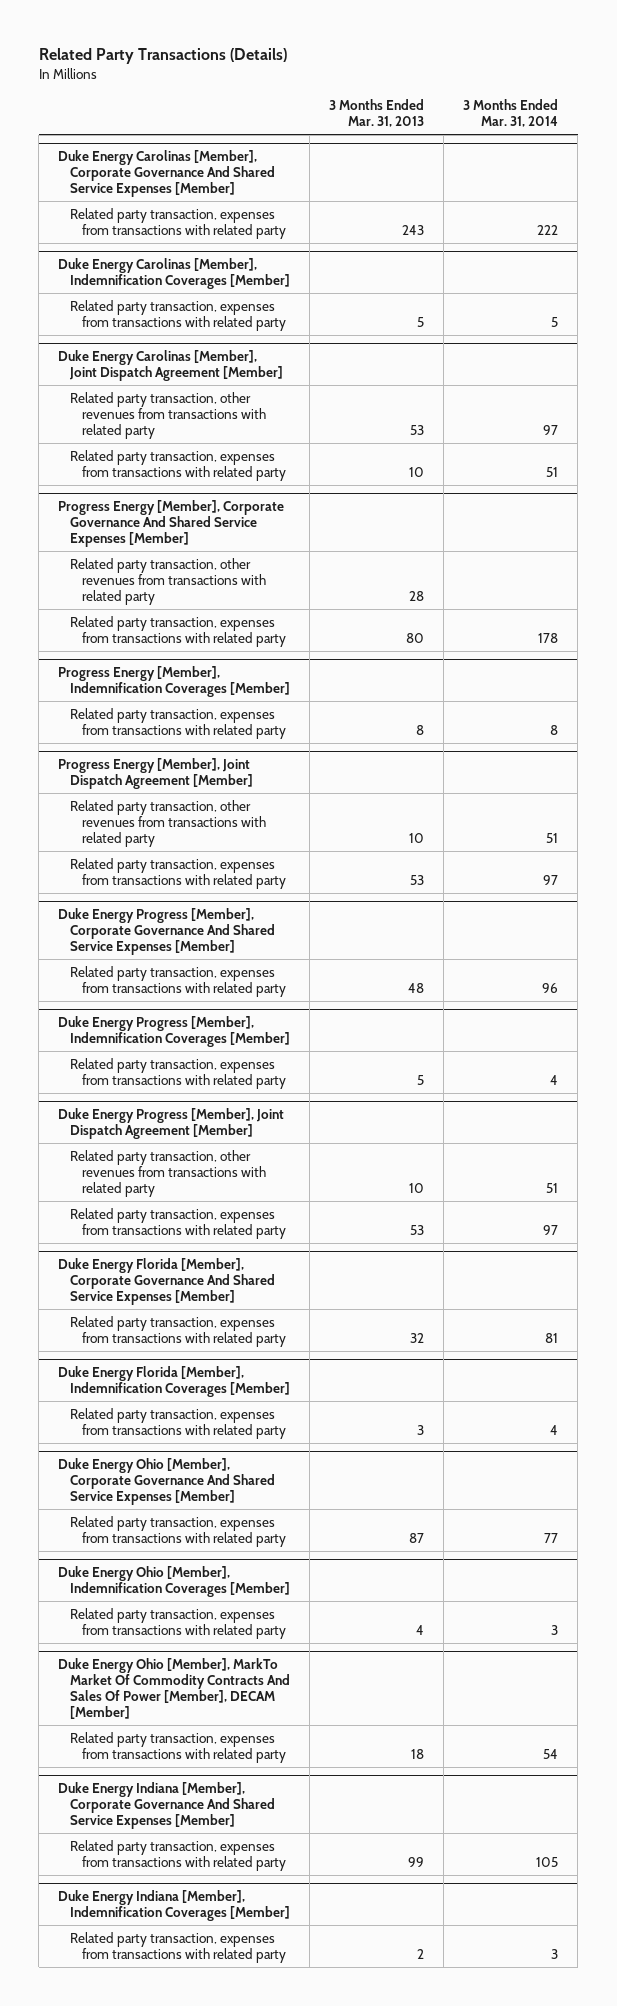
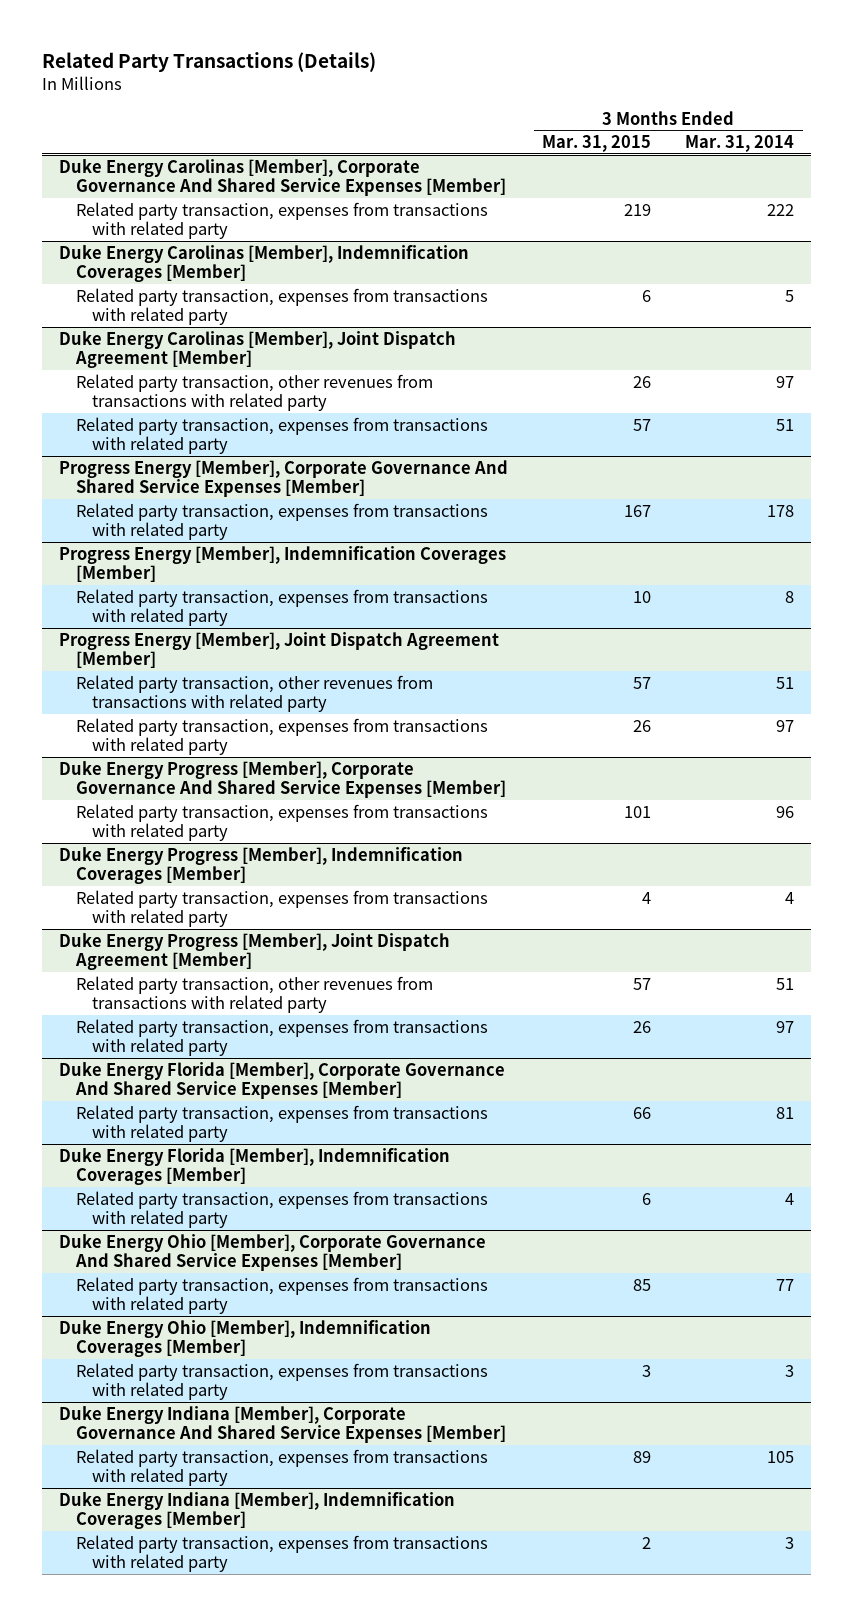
- | 3 Months Ended Mar. 31, 2013 | 3 Months Ended Mar. 31, 2014
+ | 3 Months Ended Mar. 31, 2015 | 3 Months Ended Mar. 31, 2014
@ Progress Energy [Member], Corporate Governance And Shared Service Expenses [Member]
- Related party transaction, other revenues from transactions with related party | 28 |
- Duke Energy Ohio [Member], MarkTo Market Of Commodity Contracts And Sales Of Power [Member], DECAM [Member]
- Related party transaction, expenses from transactions with related party | 18 | 54

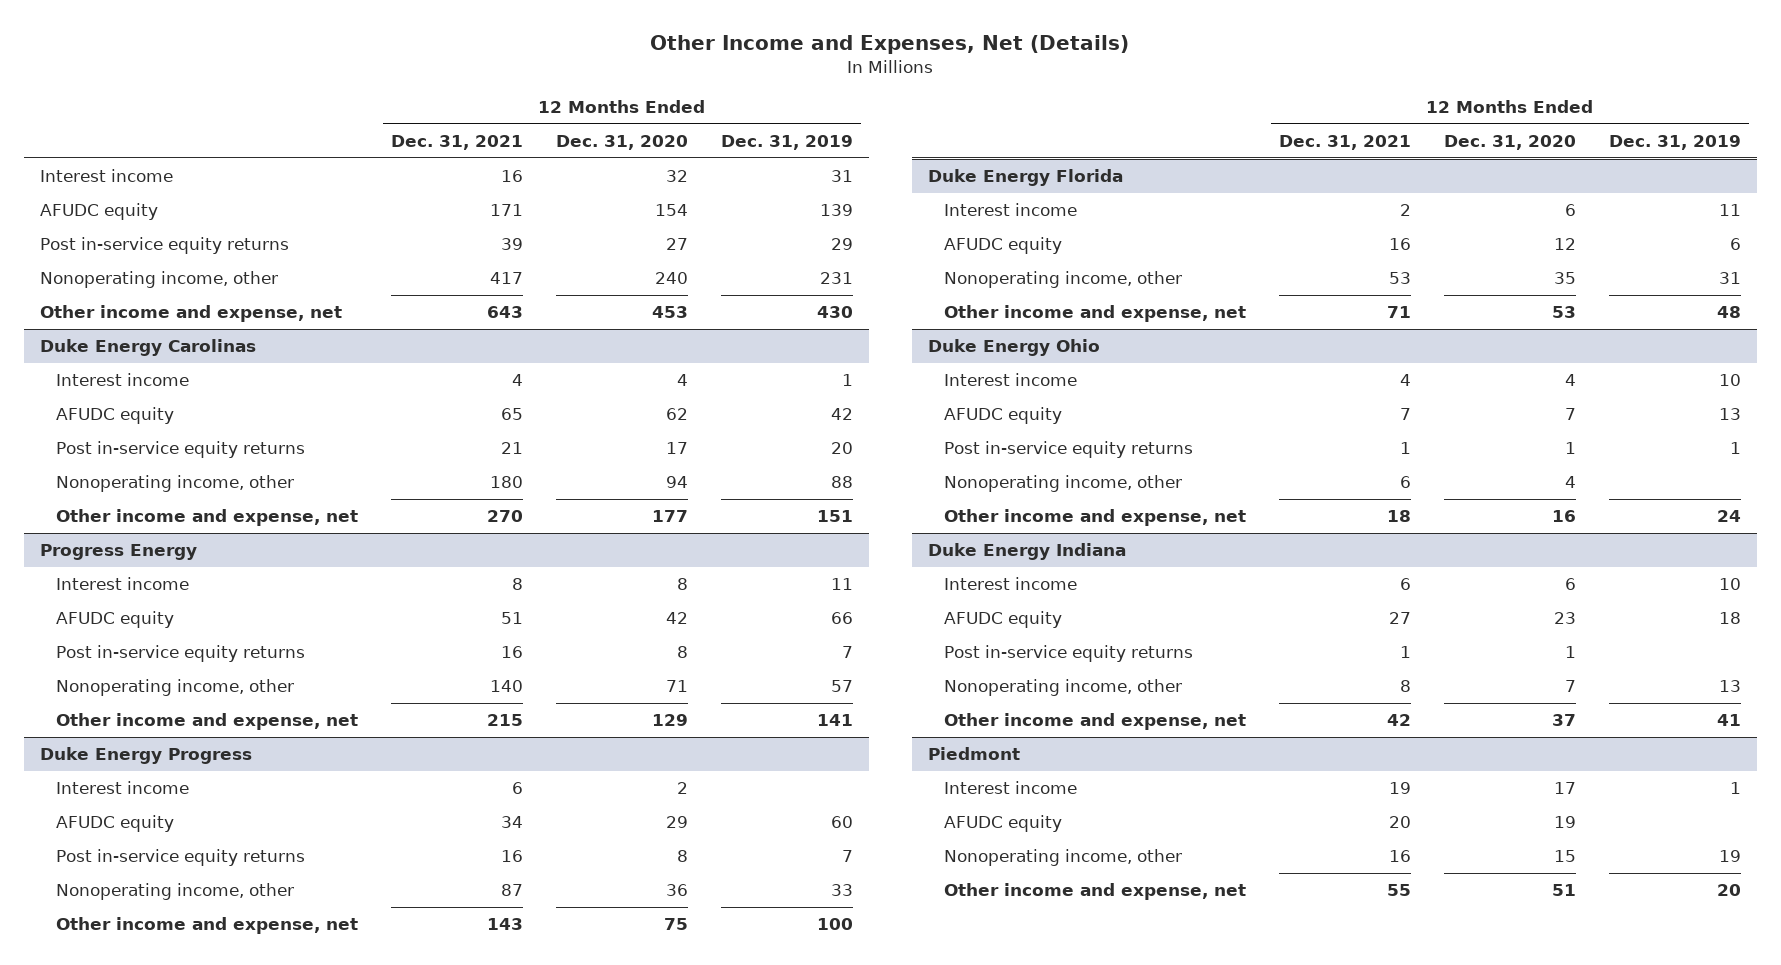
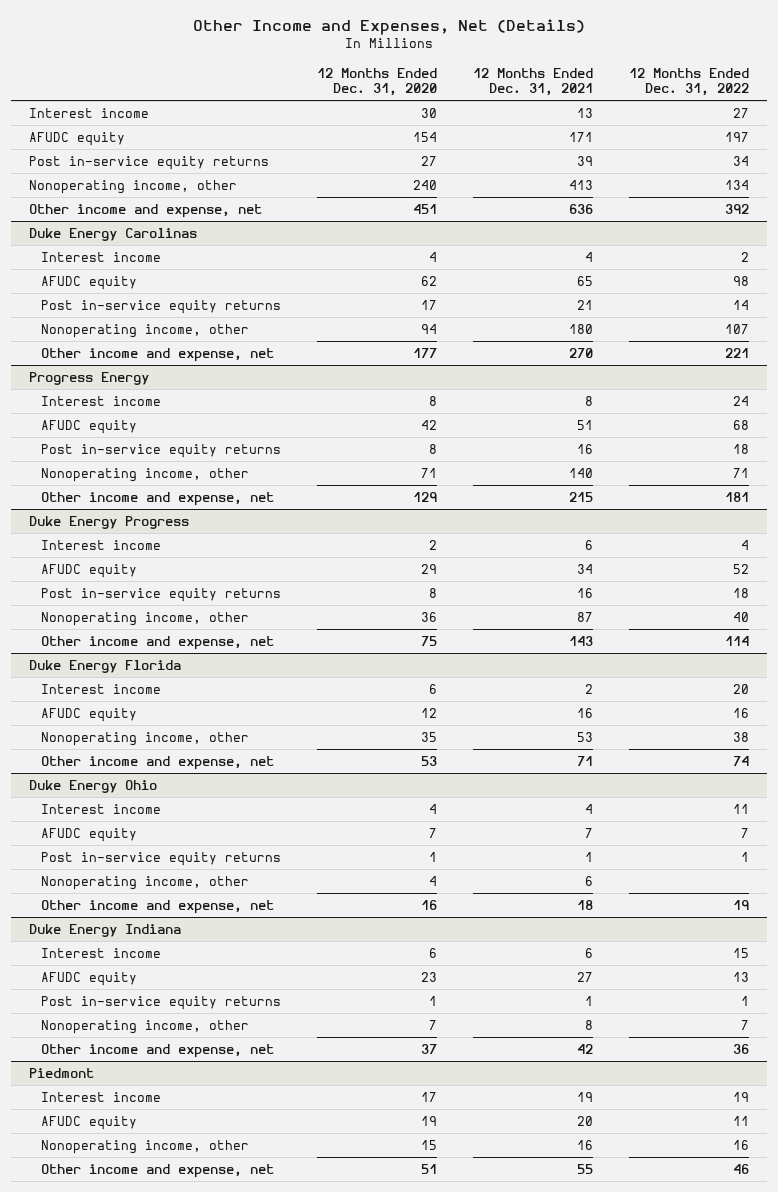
- | 12 Months Ended Dec. 31, 2021 | 12 Months Ended Dec. 31, 2020 | 12 Months Ended Dec. 31, 2019
+ | 12 Months Ended Dec. 31, 2020 | 12 Months Ended Dec. 31, 2021 | 12 Months Ended Dec. 31, 2022
- Interest income | 16 | 32 | 31
+ Interest income | 30 | 13 | 27
- Nonoperating income, other | 417 | 240 | 231
- Other income and expense, net | 643 | 453 | 430
+ Nonoperating income, other | 240 | 413 | 134
+ Other income and expense, net | 451 | 636 | 392

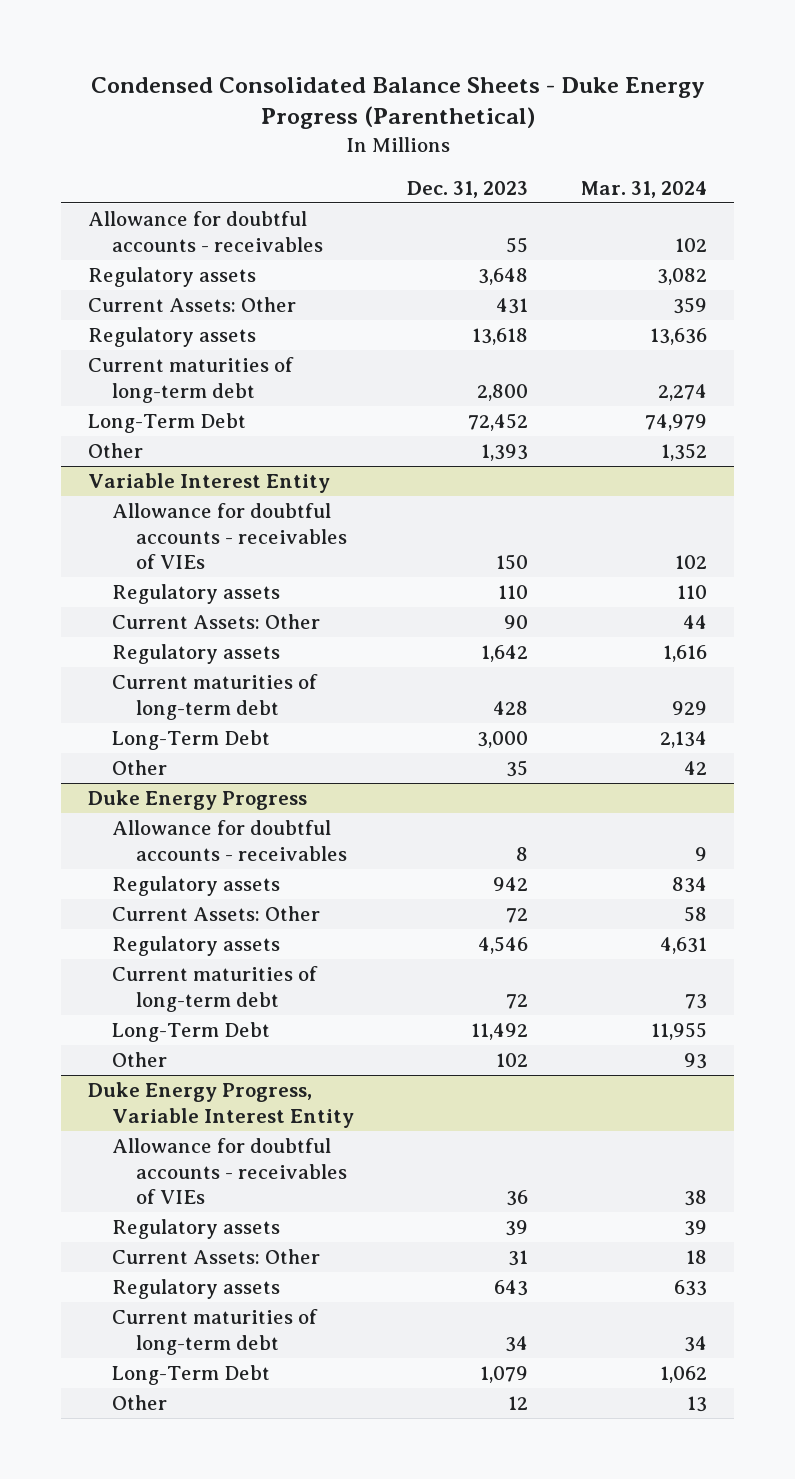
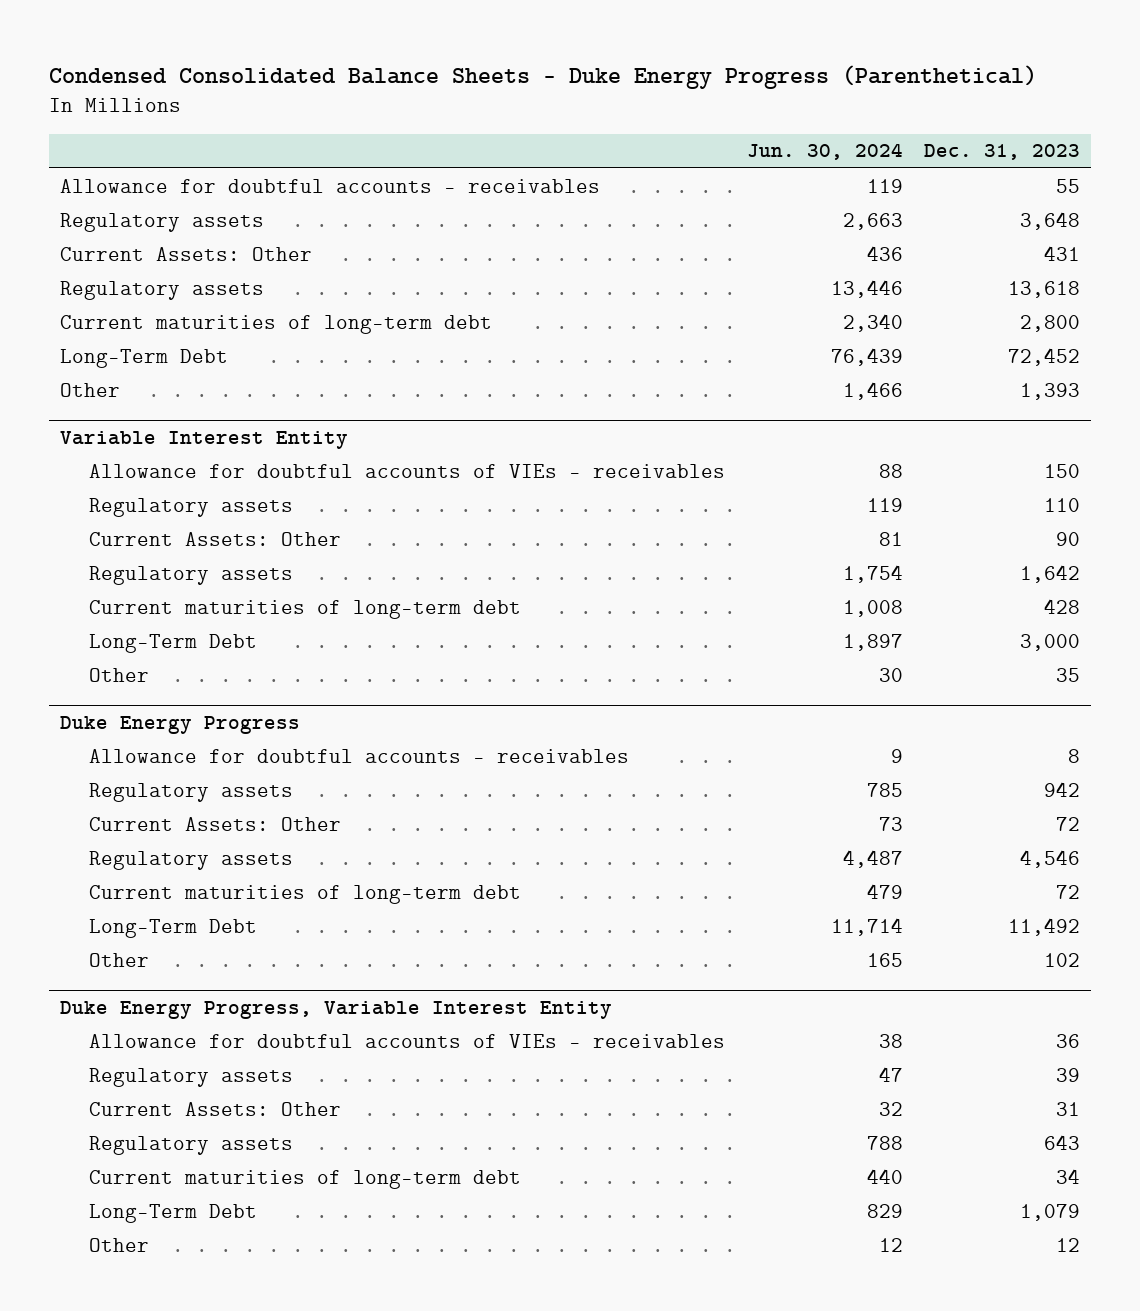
- | Dec. 31, 2023 | Mar. 31, 2024
+ | Jun. 30, 2024 | Dec. 31, 2023
@ Variable Interest Entity
- Allowance for doubtful accounts - receivables of VIEs | 150 | 102
+ Allowance for doubtful accounts of VIEs - receivables | 88 | 150
@ Duke Energy Progress, Variable Interest Entity
- Allowance for doubtful accounts - receivables of VIEs | 36 | 38
+ Allowance for doubtful accounts of VIEs - receivables | 38 | 36

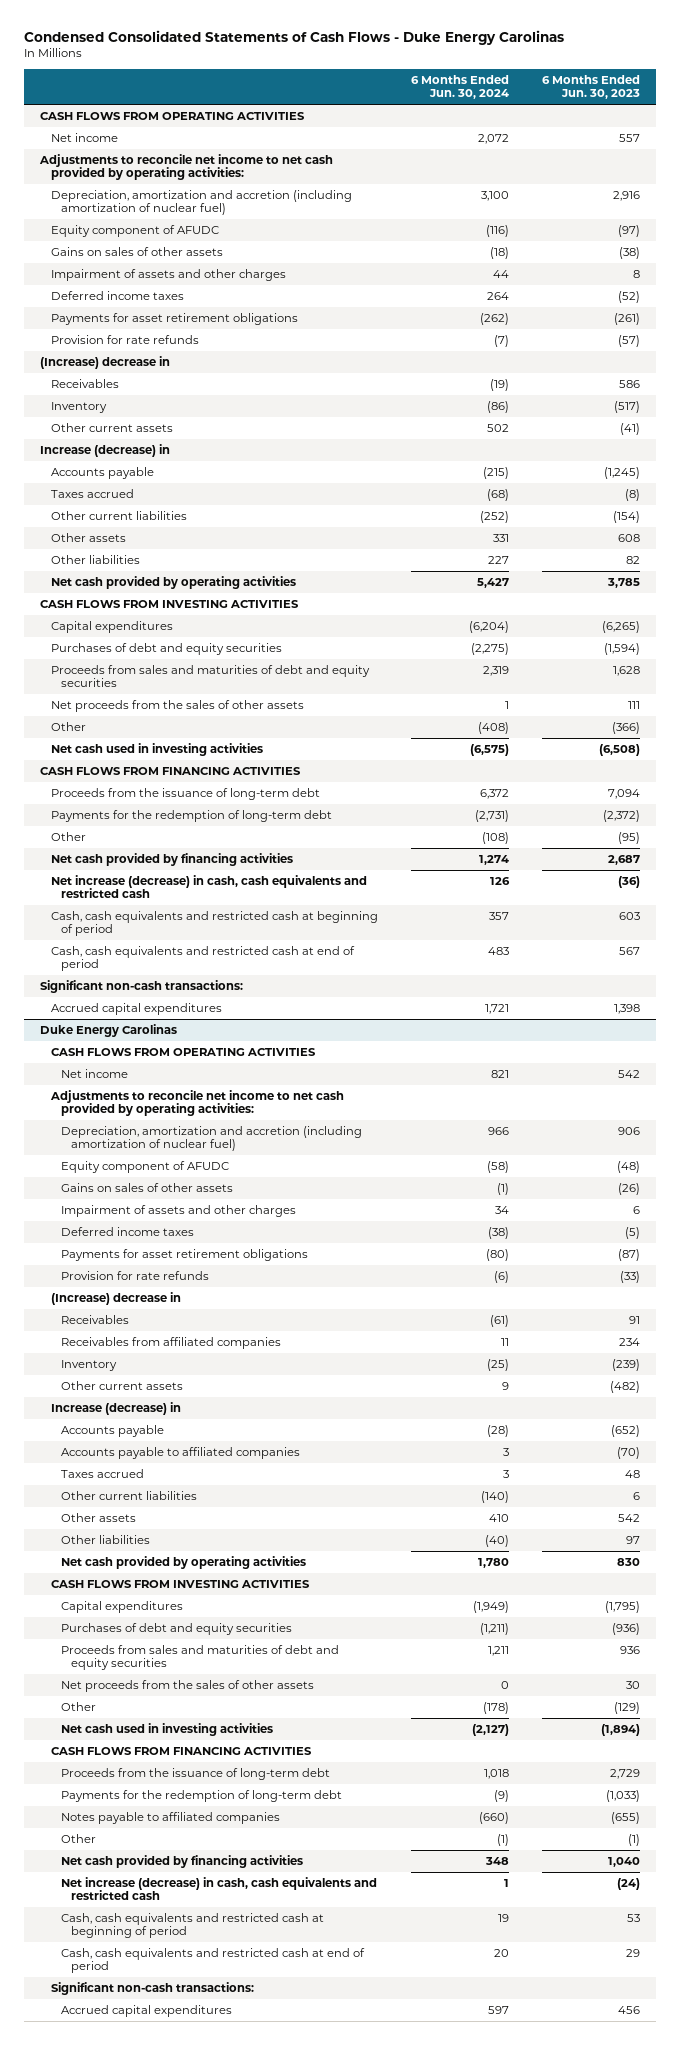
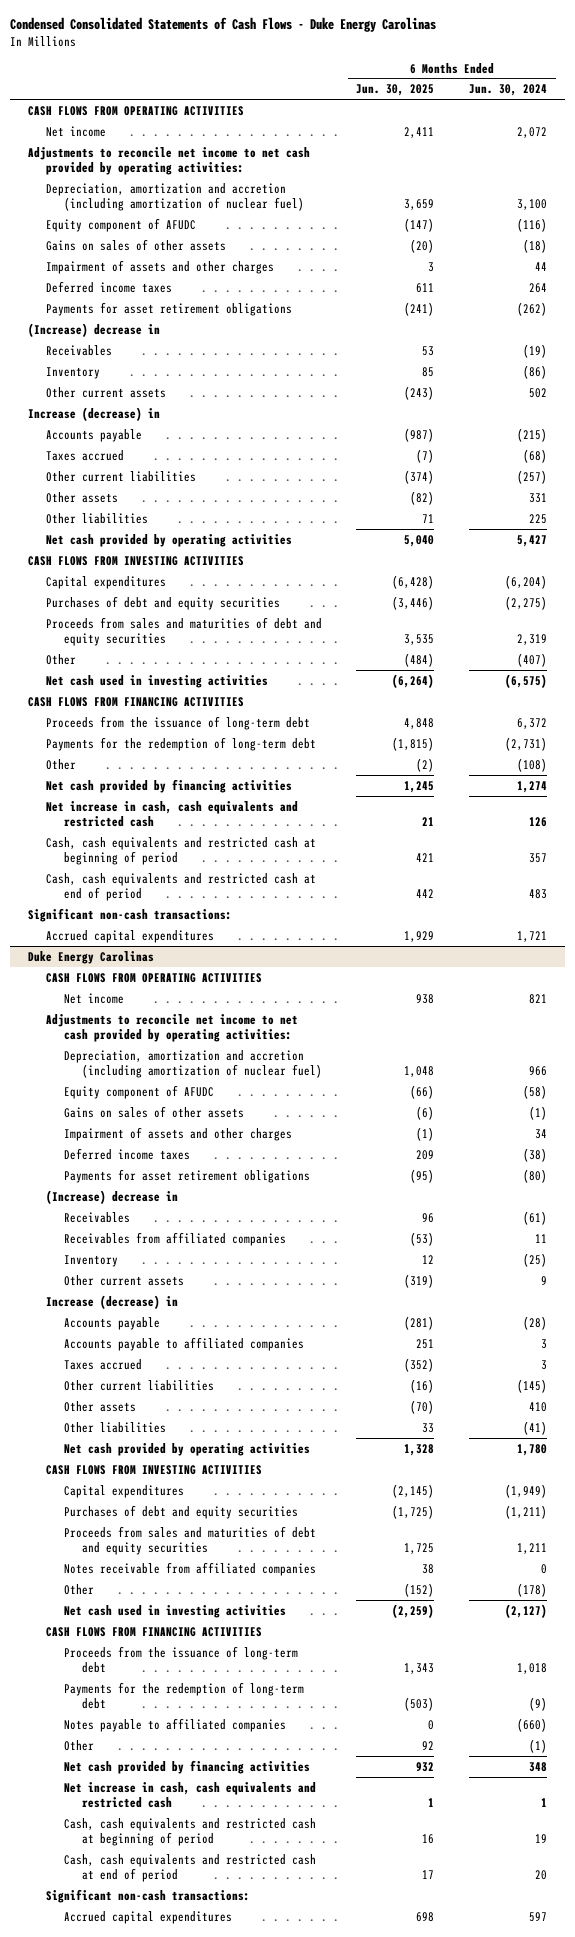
- | 6 Months Ended Jun. 30, 2024 | 6 Months Ended Jun. 30, 2023
+ | 6 Months Ended Jun. 30, 2025 | 6 Months Ended Jun. 30, 2024
- Provision for rate refunds | (7) | (57)
- Other current liabilities | (252) | (154)
+ Other current liabilities | (374) | (257)
- Other liabilities | 227 | 82
+ Other liabilities | 71 | 225
- Net proceeds from the sales of other assets | 1 | 111
- Other | (408) | (366)
+ Other | (484) | (407)
- Net increase (decrease) in cash, cash equivalents and restricted cash | 126 | (36)
+ Net increase in cash, cash equivalents and restricted cash | 21 | 126
@ Duke Energy Carolinas
- Provision for rate refunds | (6) | (33)
- Other current liabilities | (140) | 6
+ Other current liabilities | (16) | (145)
- Other liabilities | (40) | 97
+ Other liabilities | 33 | (41)
- Net proceeds from the sales of other assets | 0 | 30
+ Notes receivable from affiliated companies | 38 | 0
- Net increase (decrease) in cash, cash equivalents and restricted cash | 1 | (24)
+ Net increase in cash, cash equivalents and restricted cash | 1 | 1

